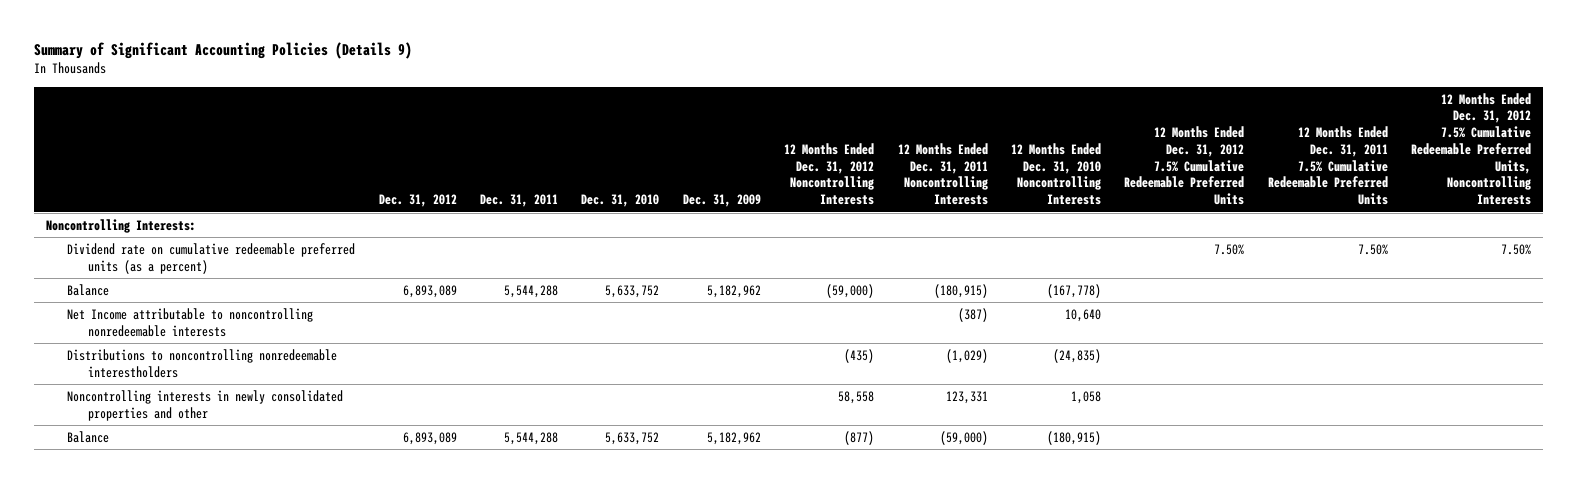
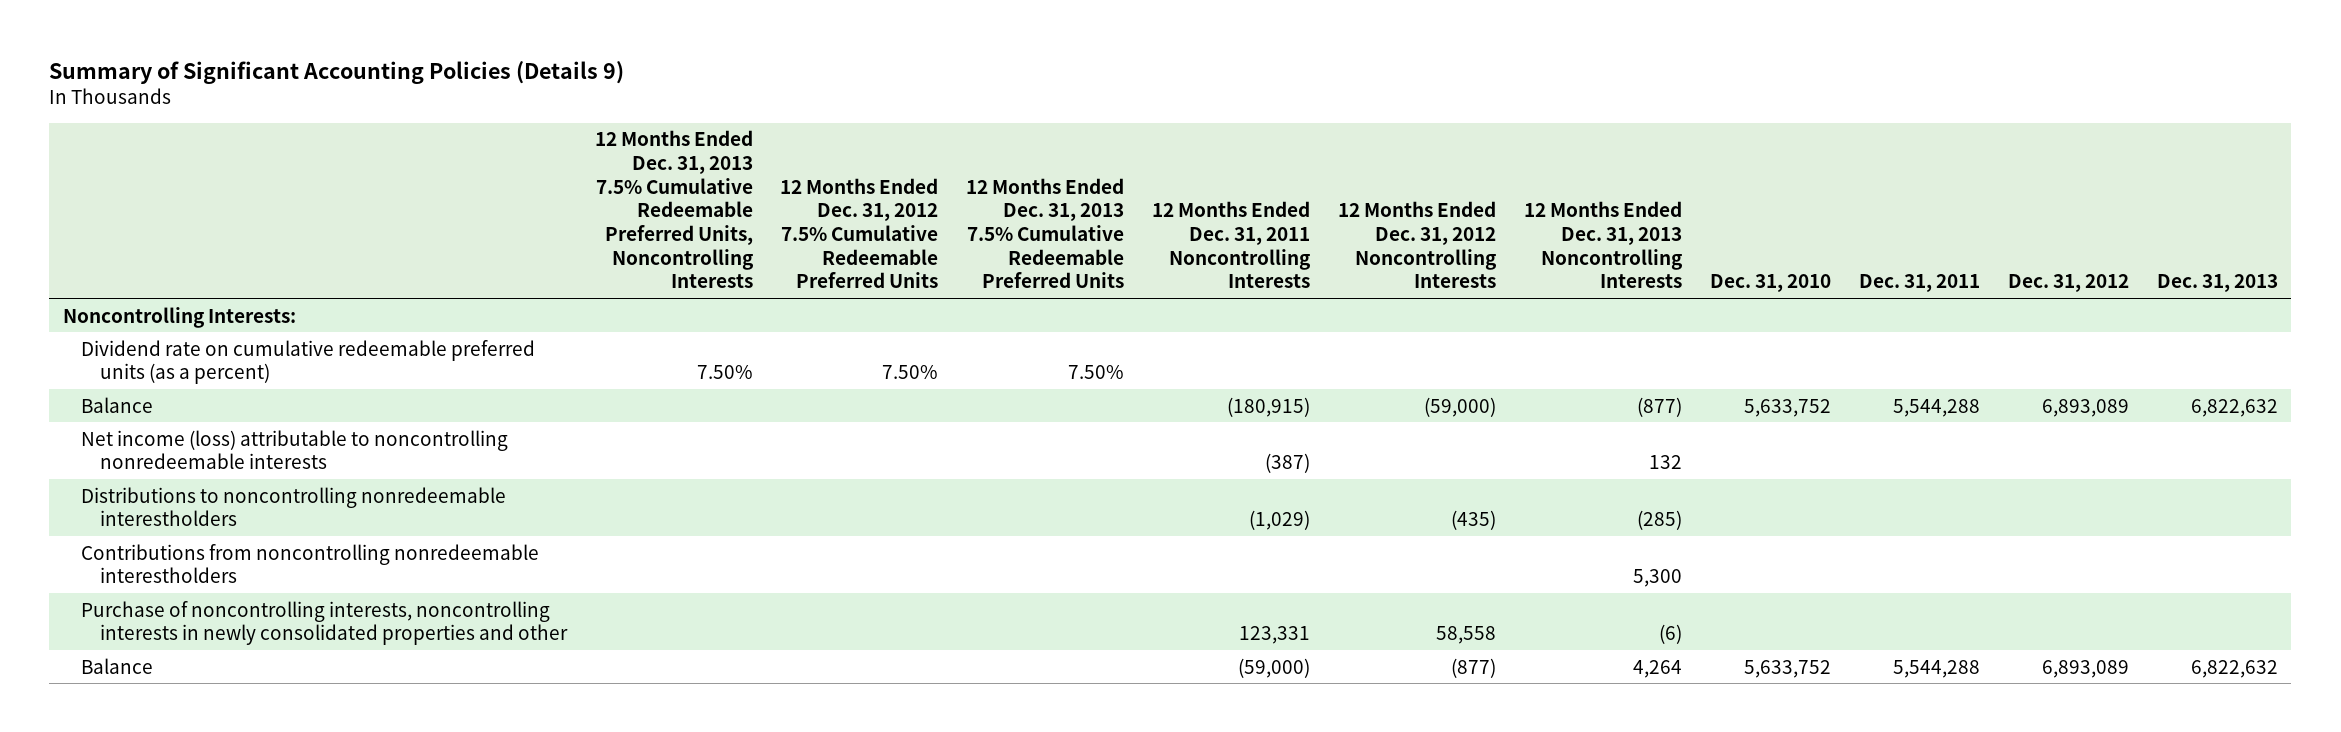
- | Dec. 31, 2012 | Dec. 31, 2011 | Dec. 31, 2010 | Dec. 31, 2009 | 12 Months Ended Dec. 31, 2012 Noncontrolling Interests | 12 Months Ended Dec. 31, 2011 Noncontrolling Interests | 12 Months Ended Dec. 31, 2010 Noncontrolling Interests | 12 Months Ended Dec. 31, 2012 7.5% Cumulative Redeemable Preferred Units | 12 Months Ended Dec. 31, 2011 7.5% Cumulative Redeemable Preferred Units | 12 Months Ended Dec. 31, 2012 7.5% Cumulative Redeemable Preferred Units, Noncontrolling Interests
+ | 12 Months Ended Dec. 31, 2013 7.5% Cumulative Redeemable Preferred Units, Noncontrolling Interests | 12 Months Ended Dec. 31, 2012 7.5% Cumulative Redeemable Preferred Units | 12 Months Ended Dec. 31, 2013 7.5% Cumulative Redeemable Preferred Units | 12 Months Ended Dec. 31, 2011 Noncontrolling Interests | 12 Months Ended Dec. 31, 2012 Noncontrolling Interests | 12 Months Ended Dec. 31, 2013 Noncontrolling Interests | Dec. 31, 2010 | Dec. 31, 2011 | Dec. 31, 2012 | Dec. 31, 2013
- Net Income attributable to noncontrolling nonredeemable interests | | | | | | (387) | 10,640 | | |
+ Net income (loss) attributable to noncontrolling nonredeemable interests | | | | (387) | | 132 | | | |
- Noncontrolling interests in newly consolidated properties and other | | | | | 58,558 | 123,331 | 1,058 | | |
+ Contributions from noncontrolling nonredeemable interestholders | | | | | | 5,300 | | | |
+ Purchase of noncontrolling interests, noncontrolling interests in newly consolidated properties and other | | | | 123,331 | 58,558 | (6) | | | |

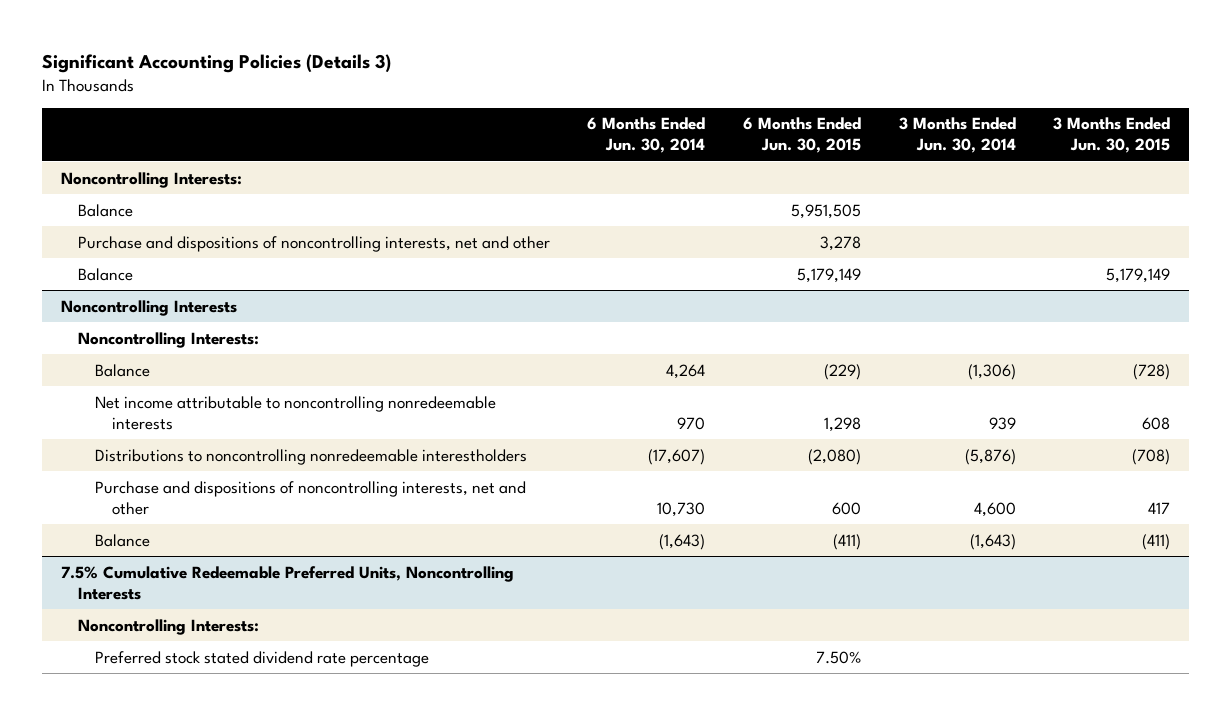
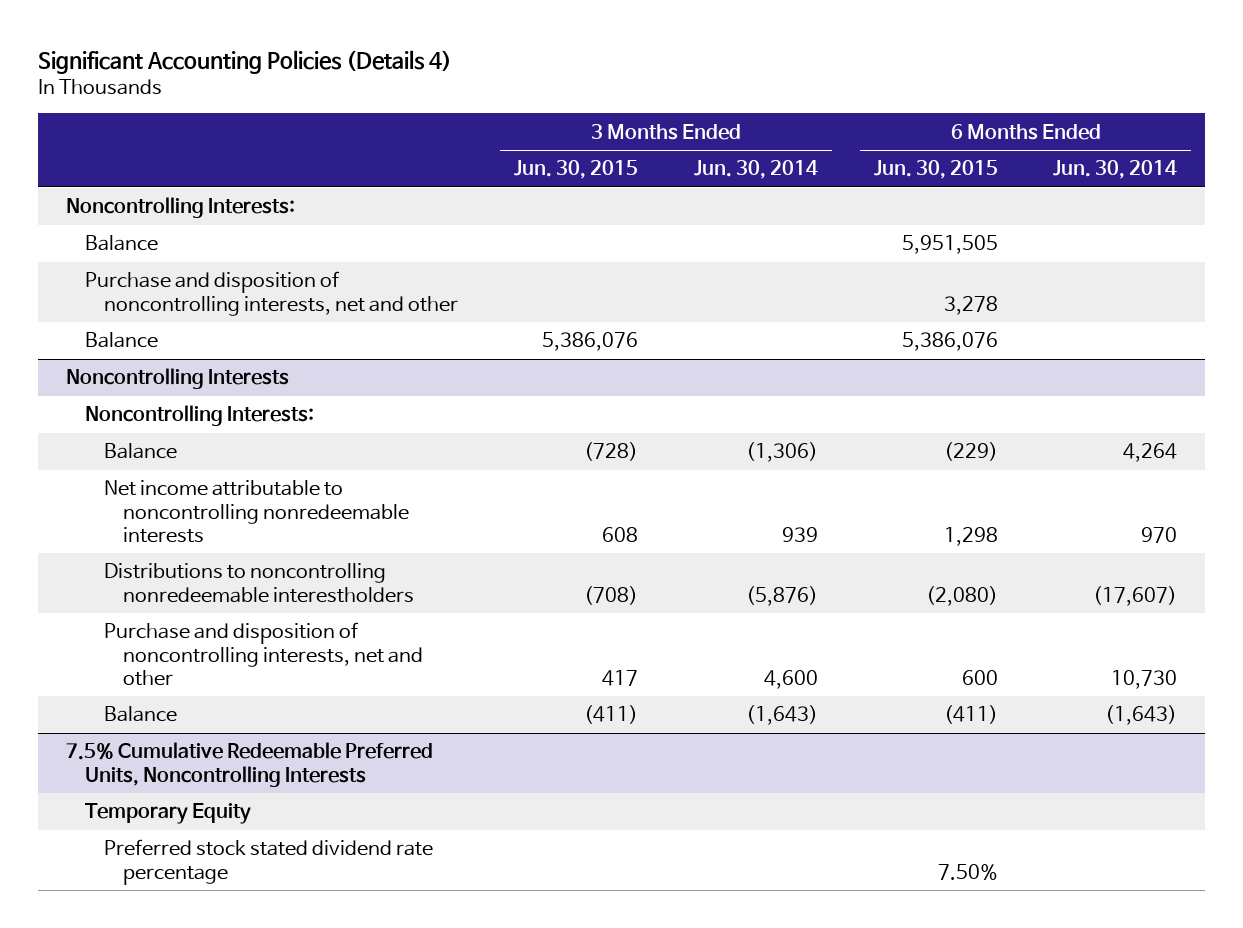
- Significant Accounting Policies (Details 3)
+ Significant Accounting Policies (Details 4)
- | 6 Months Ended Jun. 30, 2014 | 6 Months Ended Jun. 30, 2015 | 3 Months Ended Jun. 30, 2014 | 3 Months Ended Jun. 30, 2015
+ | 3 Months Ended Jun. 30, 2015 | 3 Months Ended Jun. 30, 2014 | 6 Months Ended Jun. 30, 2015 | 6 Months Ended Jun. 30, 2014
- Purchase and dispositions of noncontrolling interests, net and other | | 3,278 | |
- Balance | | 5,179,149 | | 5,179,149
+ Purchase and disposition of noncontrolling interests, net and other | | | 3,278 |
+ Balance | 5,386,076 | | 5,386,076 |
@ Noncontrolling Interests
- Purchase and dispositions of noncontrolling interests, net and other | 10,730 | 600 | 4,600 | 417
+ Purchase and disposition of noncontrolling interests, net and other | 417 | 4,600 | 600 | 10,730
@ 7.5% Cumulative Redeemable Preferred Units, Noncontrolling Interests
- Noncontrolling Interests:
+ Temporary Equity

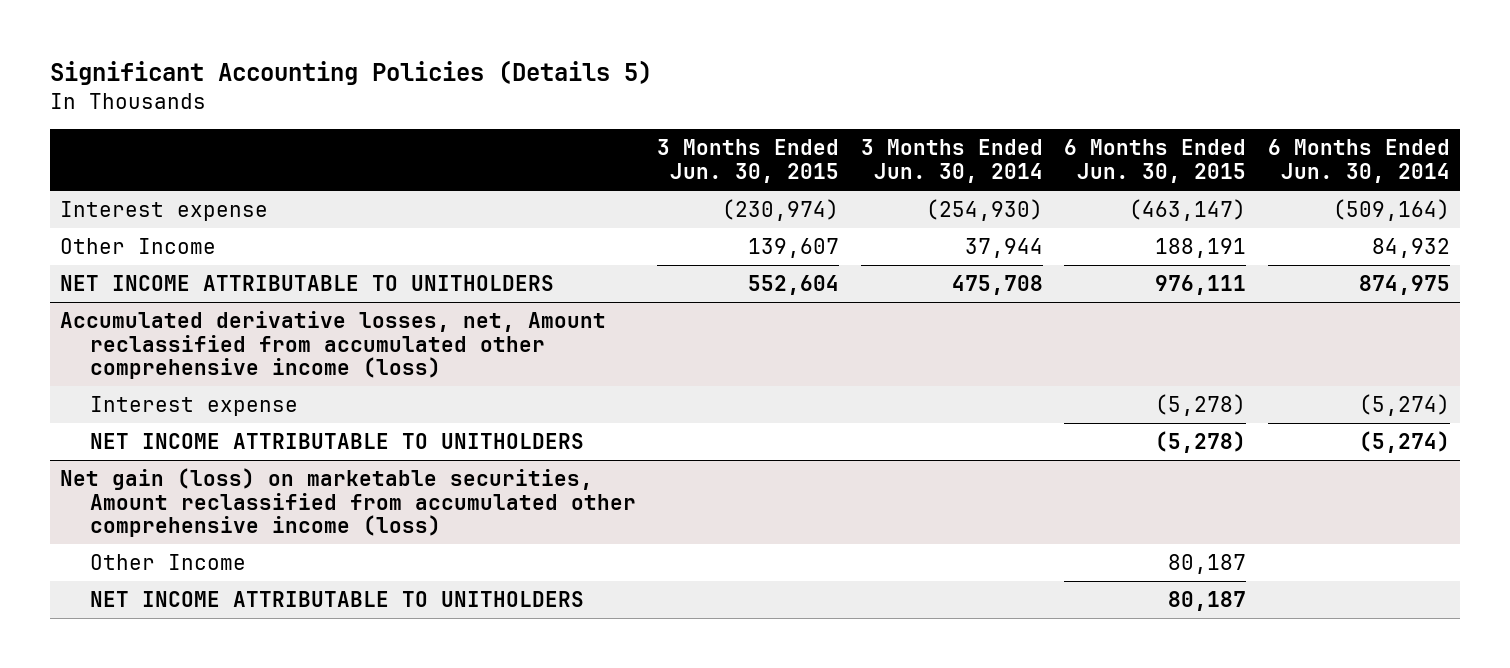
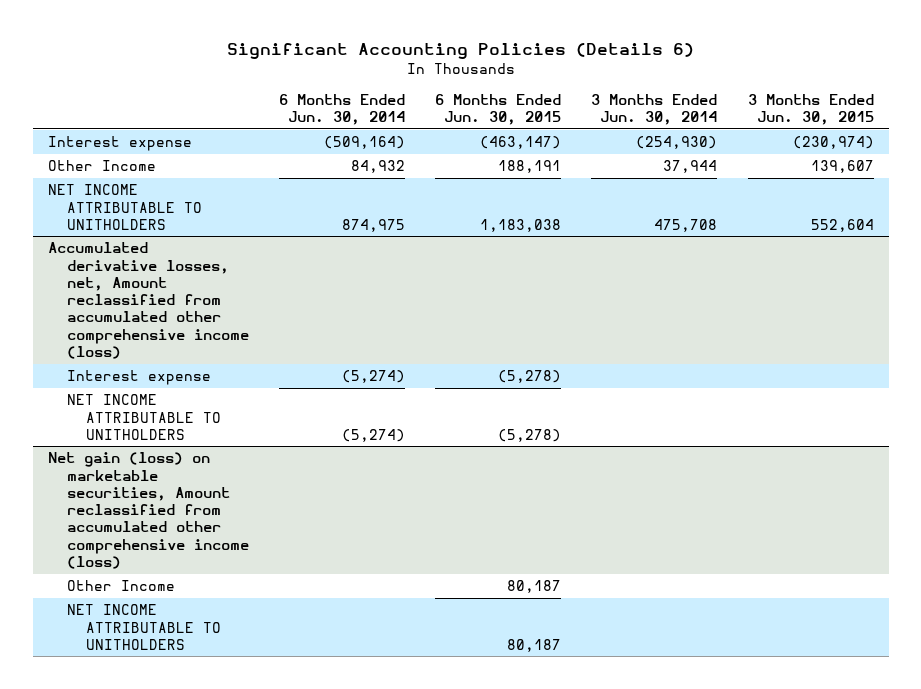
- Significant Accounting Policies (Details 5)
+ Significant Accounting Policies (Details 6)
- | 3 Months Ended Jun. 30, 2015 | 3 Months Ended Jun. 30, 2014 | 6 Months Ended Jun. 30, 2015 | 6 Months Ended Jun. 30, 2014
+ | 6 Months Ended Jun. 30, 2014 | 6 Months Ended Jun. 30, 2015 | 3 Months Ended Jun. 30, 2014 | 3 Months Ended Jun. 30, 2015
- NET INCOME ATTRIBUTABLE TO UNITHOLDERS | 552,604 | 475,708 | 976,111 | 874,975
+ NET INCOME ATTRIBUTABLE TO UNITHOLDERS | 874,975 | 1,183,038 | 475,708 | 552,604

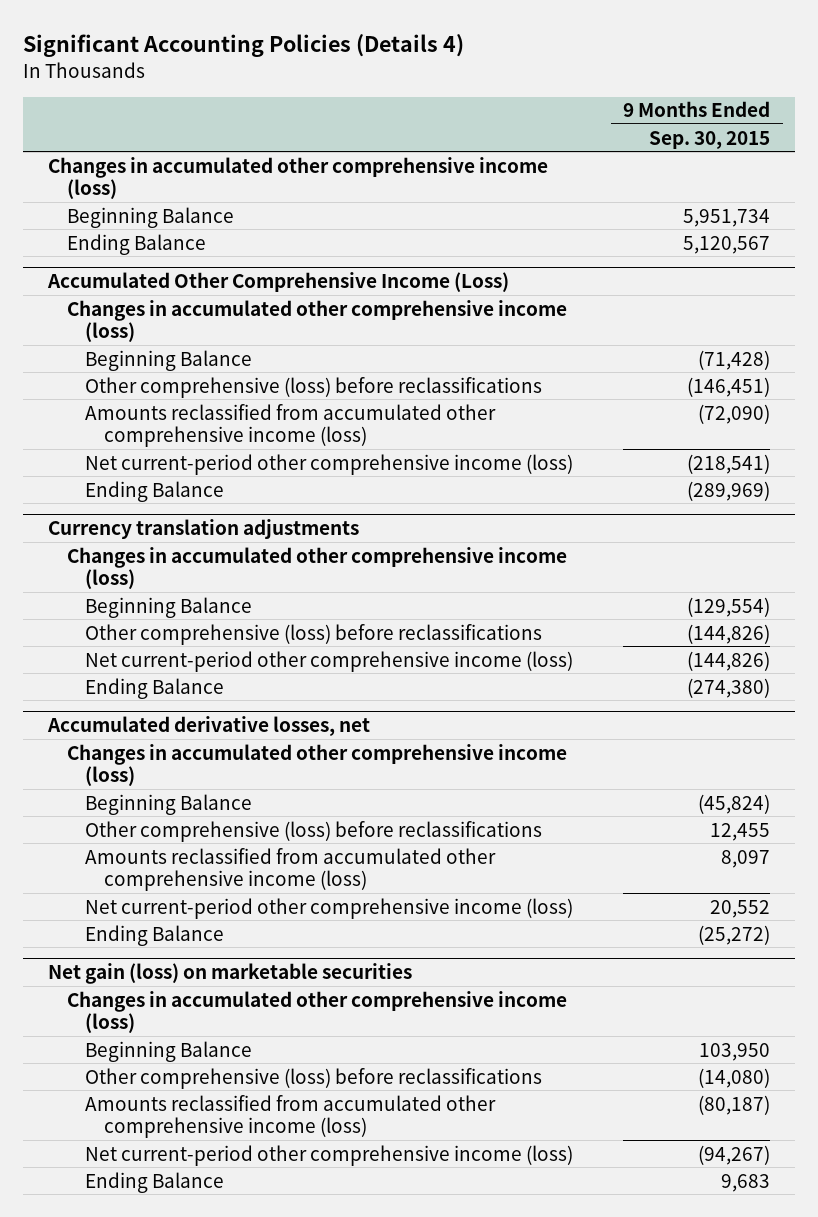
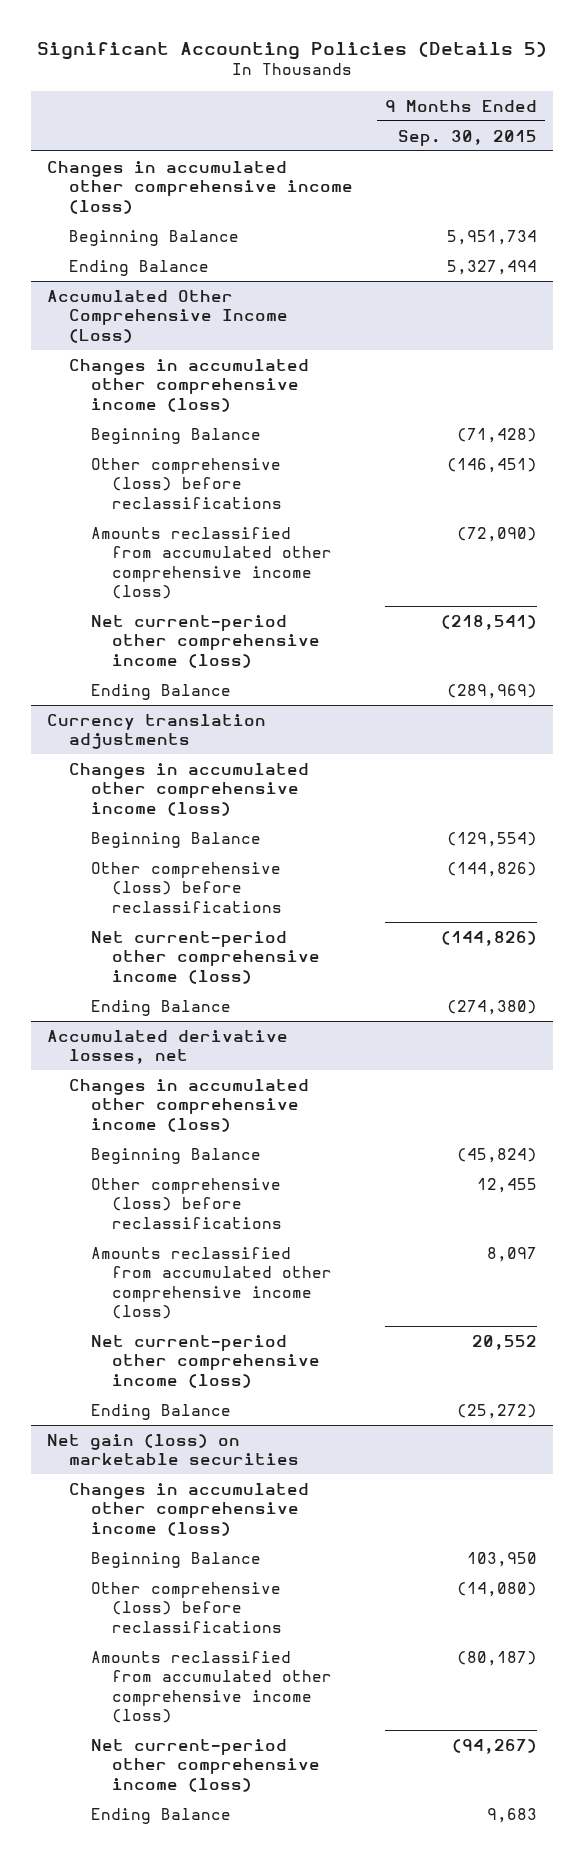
- Significant Accounting Policies (Details 4)
+ Significant Accounting Policies (Details 5)
- Ending Balance | 5,120,567
+ Ending Balance | 5,327,494

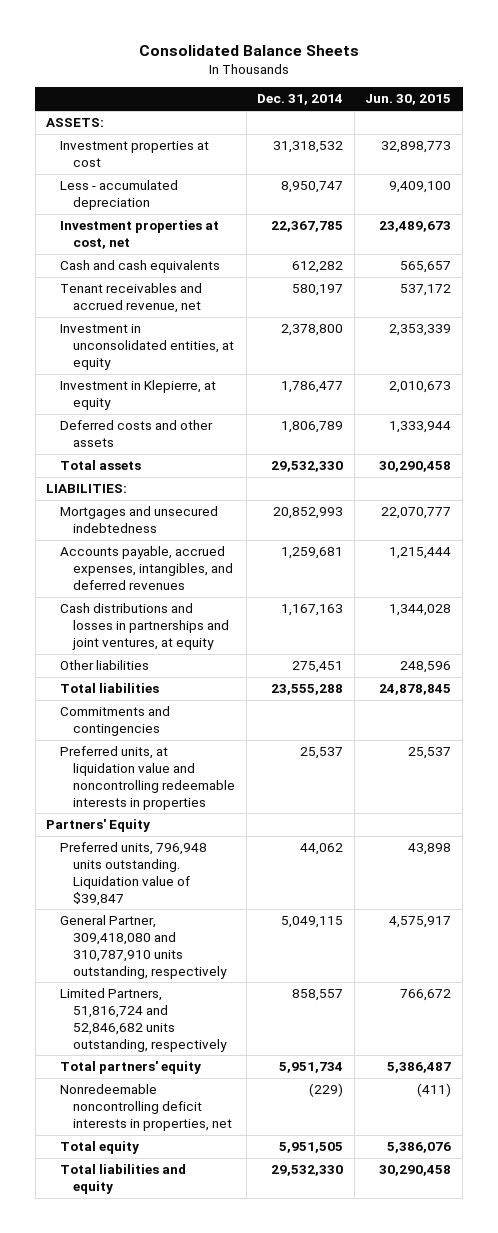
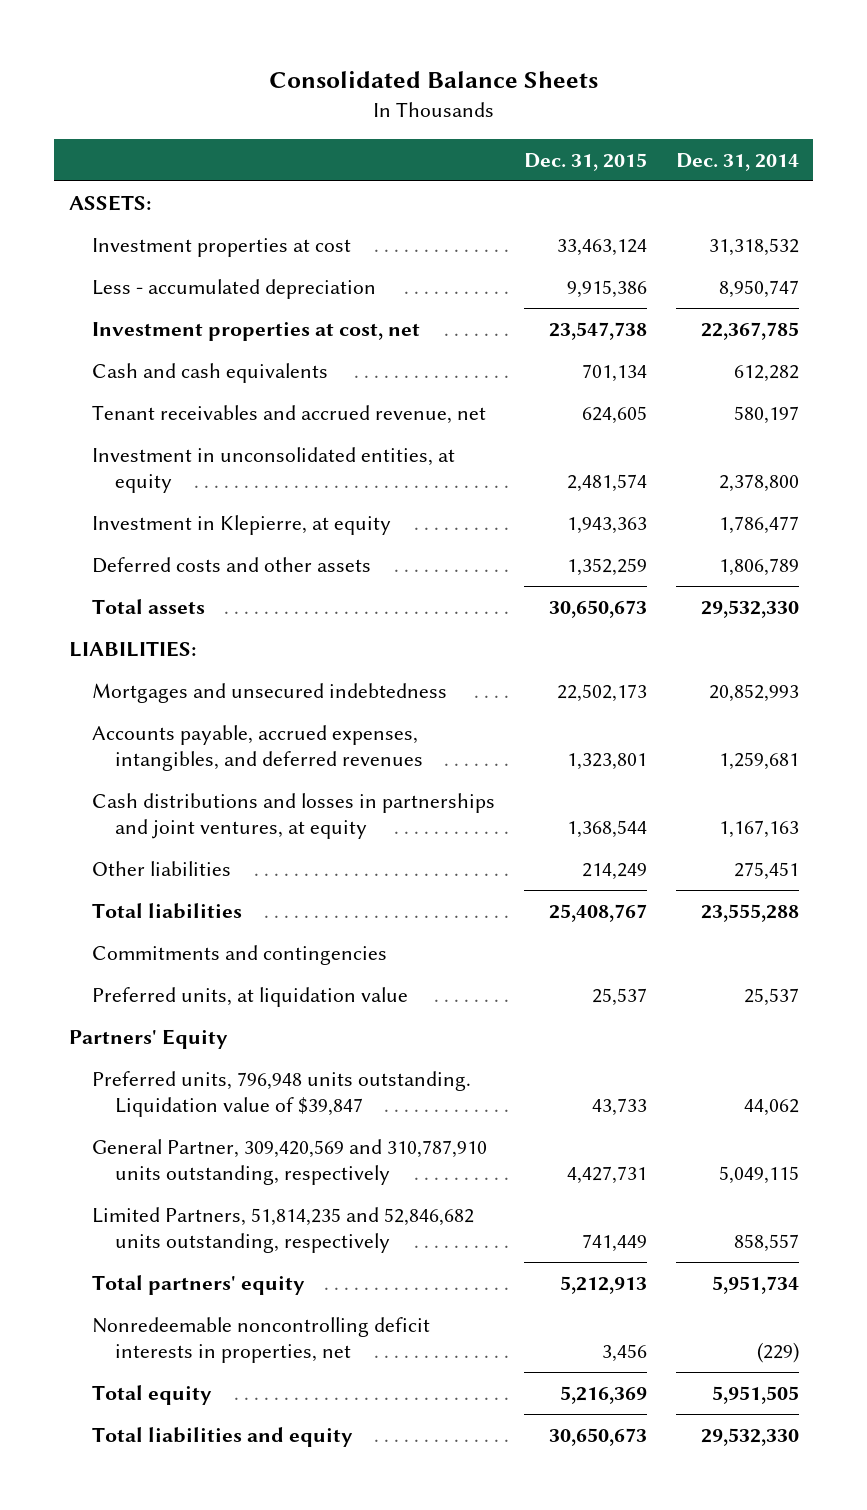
- | Dec. 31, 2014 | Jun. 30, 2015
+ | Dec. 31, 2015 | Dec. 31, 2014
- Preferred units, at liquidation value and noncontrolling redeemable interests in properties | 25,537 | 25,537
+ Preferred units, at liquidation value | 25,537 | 25,537
- General Partner, 309,418,080 and 310,787,910 units outstanding, respectively | 5,049,115 | 4,575,917
- Limited Partners, 51,816,724 and 52,846,682 units outstanding, respectively | 858,557 | 766,672
+ General Partner, 309,420,569 and 310,787,910 units outstanding, respectively | 4,427,731 | 5,049,115
+ Limited Partners, 51,814,235 and 52,846,682 units outstanding, respectively | 741,449 | 858,557

